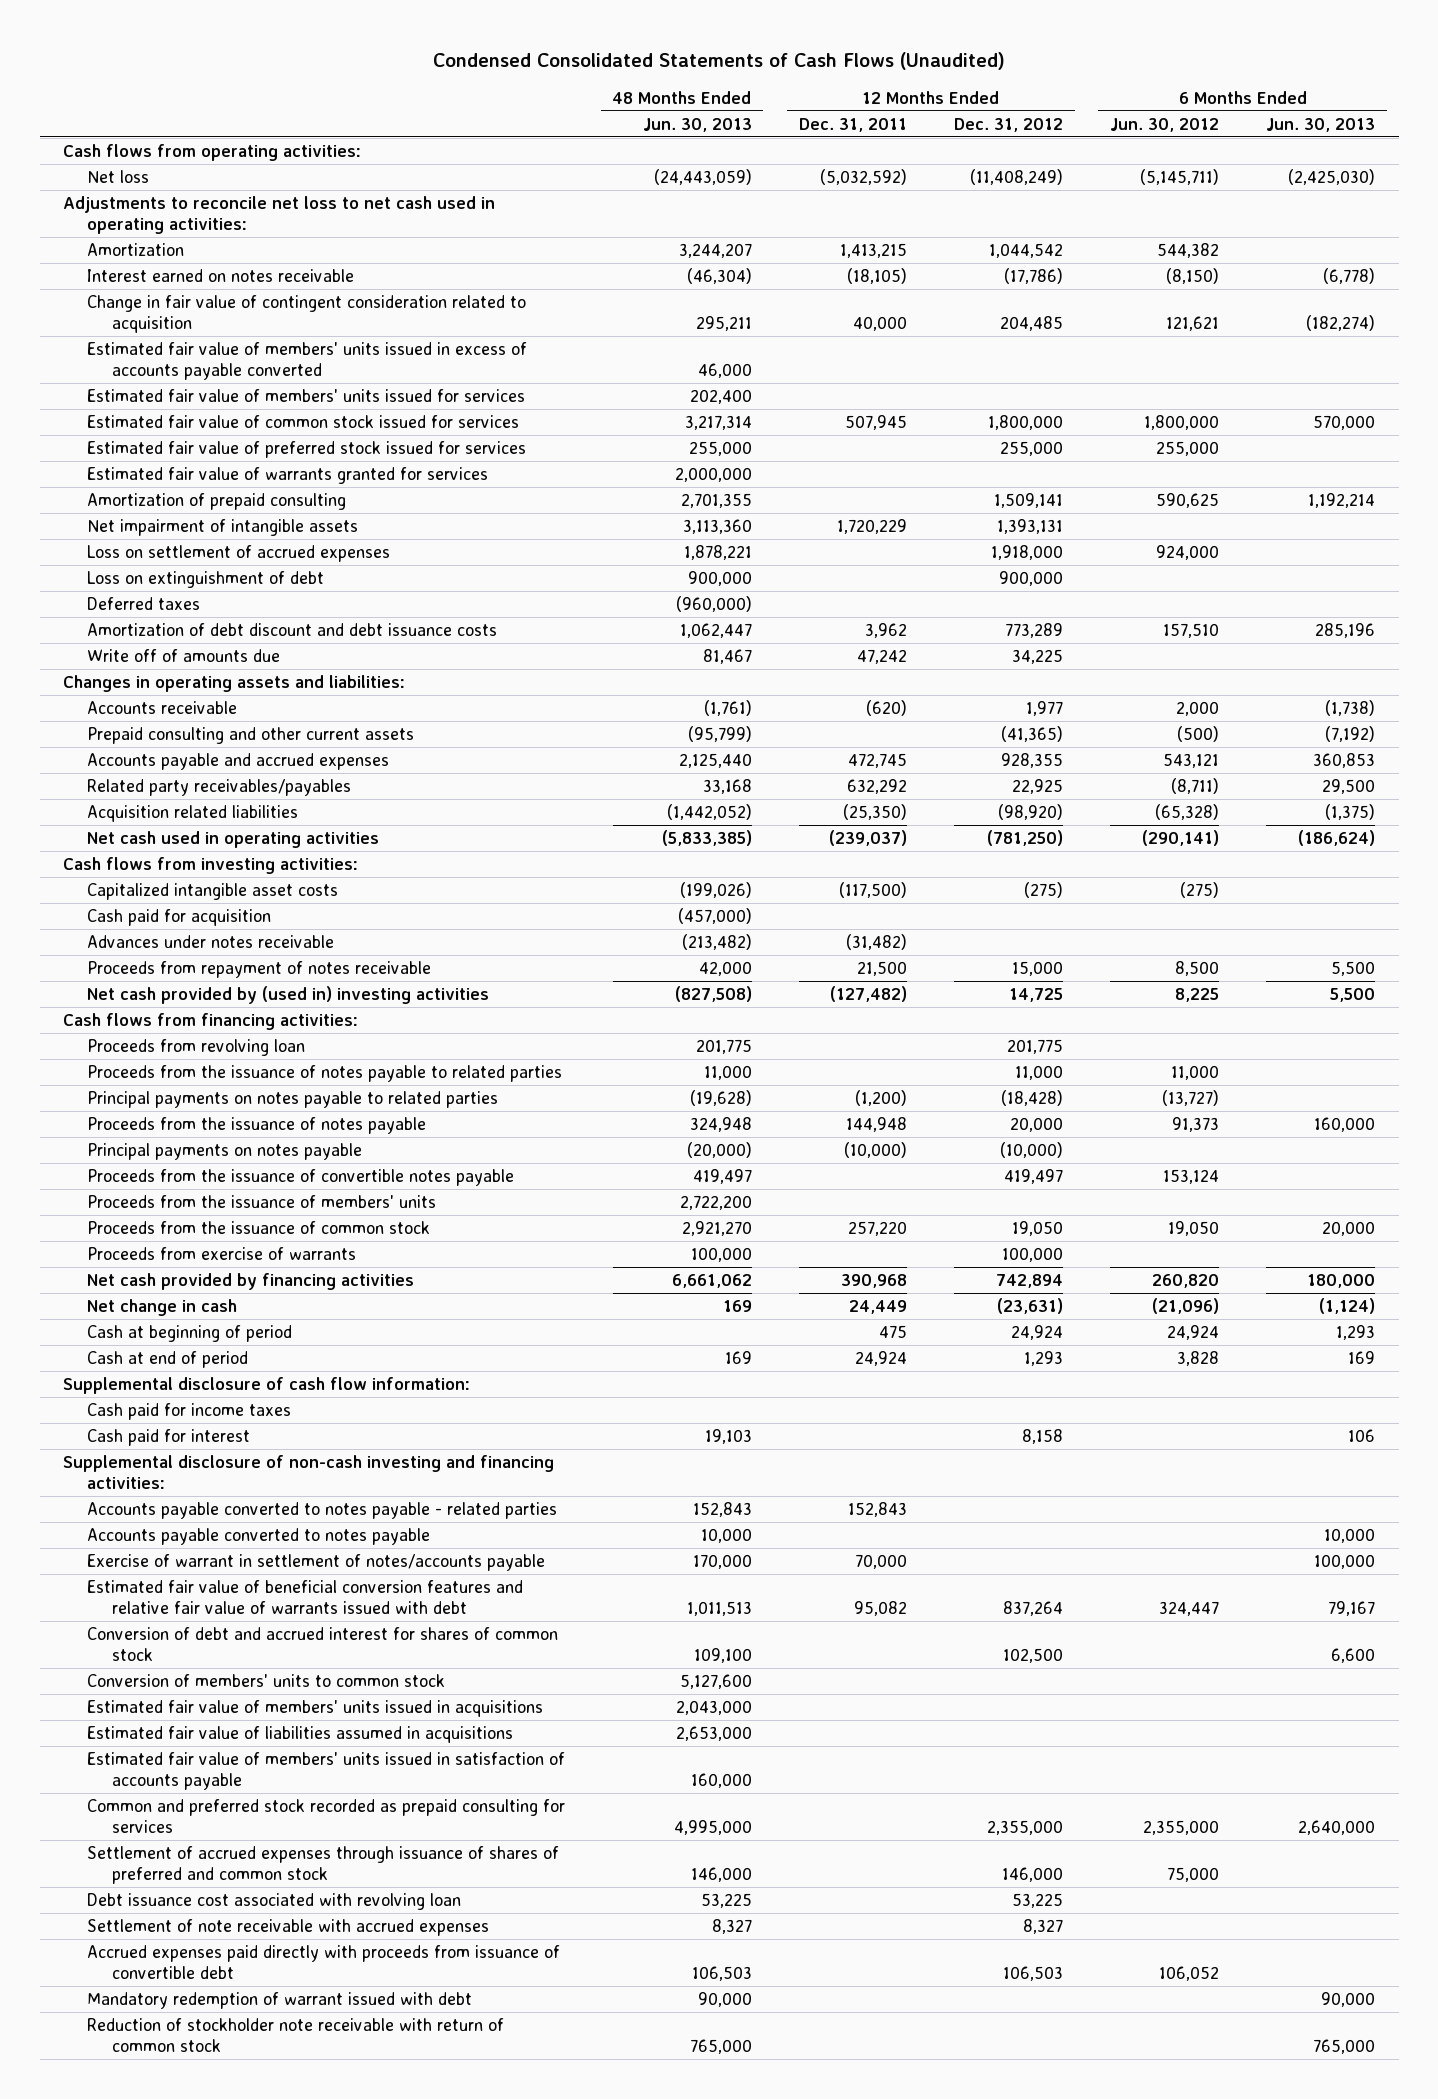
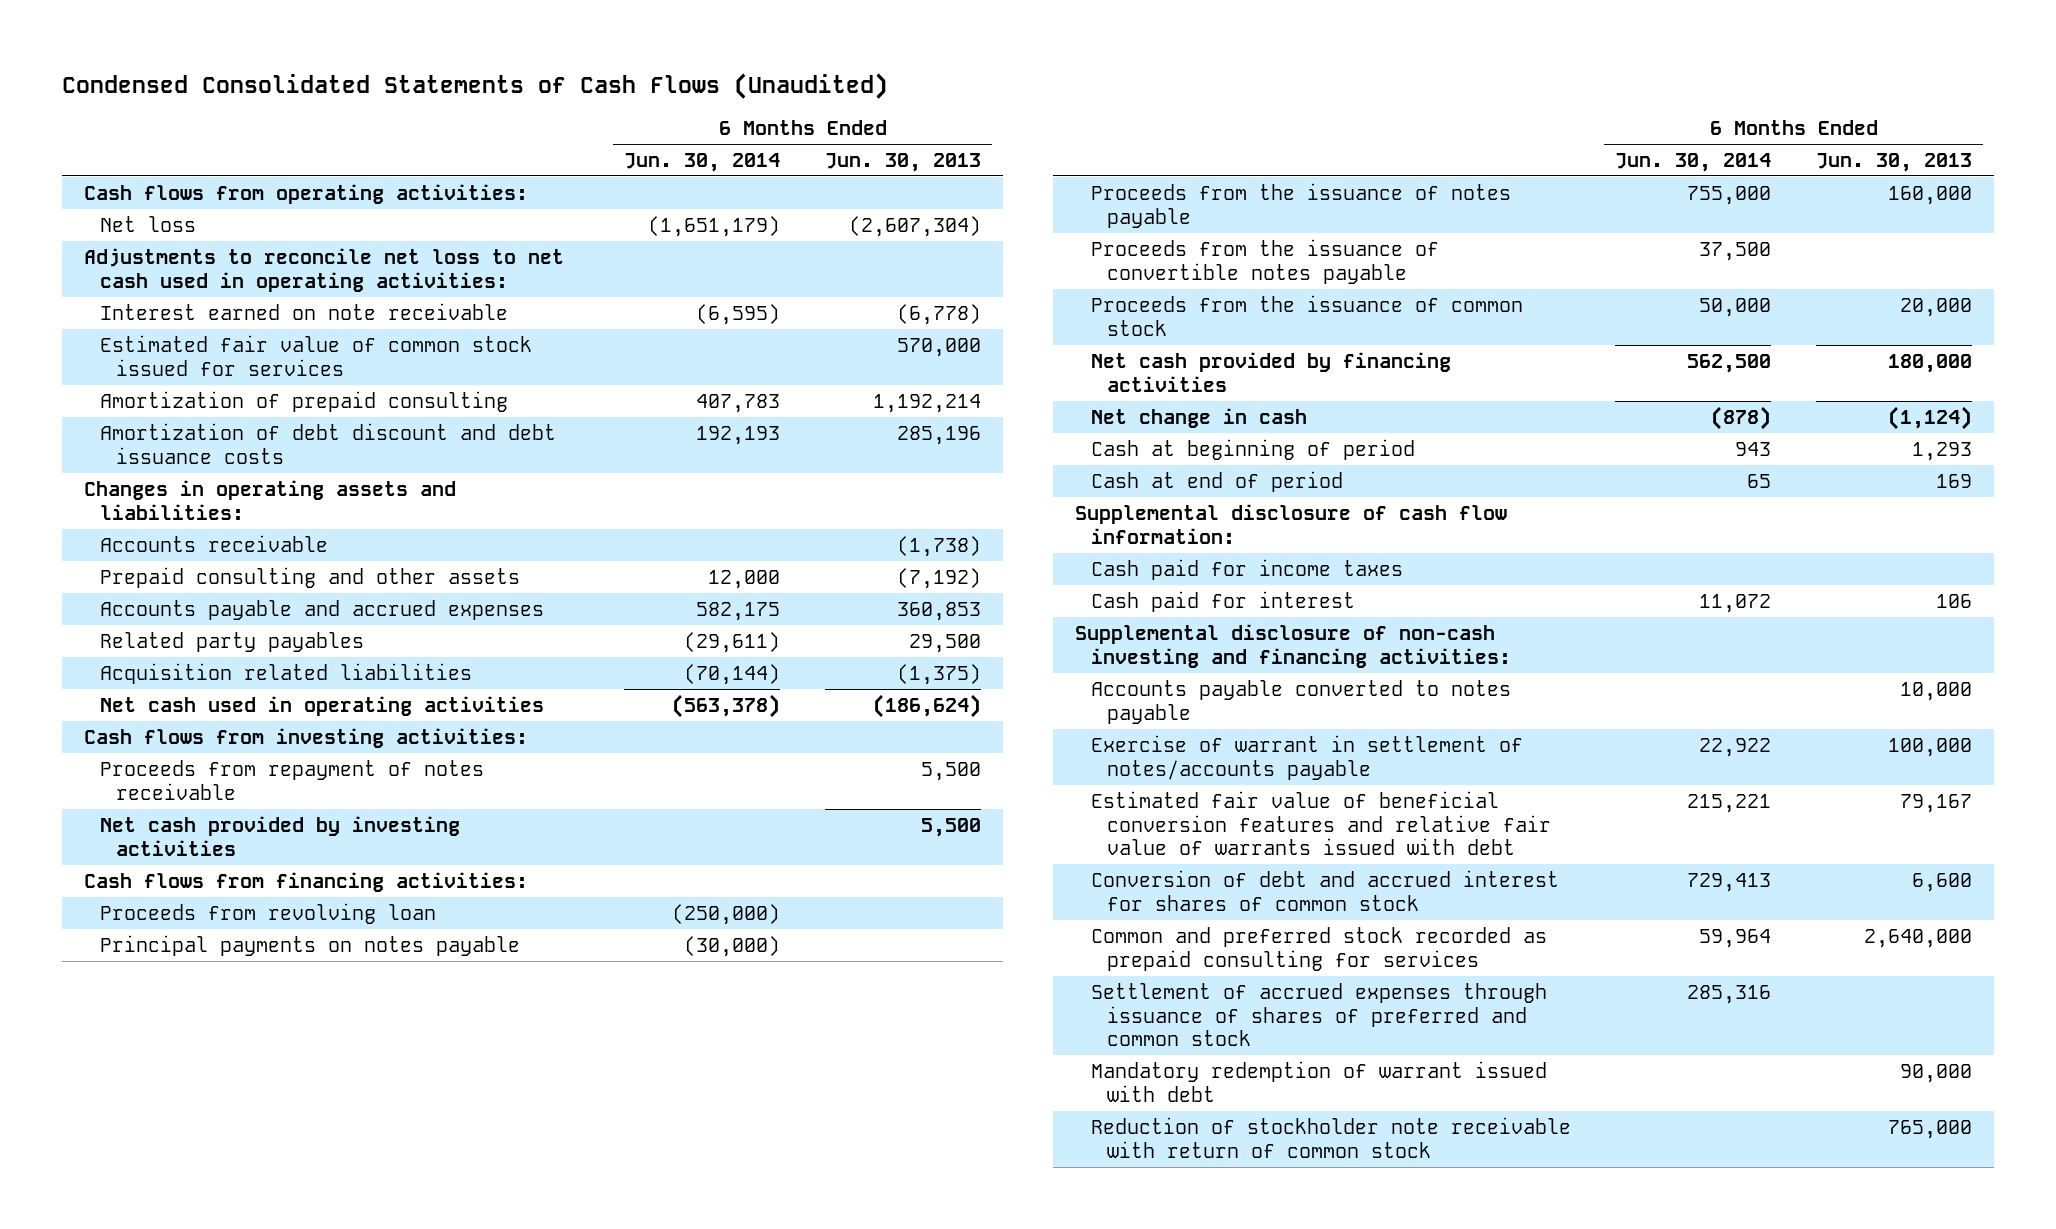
- | 48 Months Ended Jun. 30, 2013 | 12 Months Ended Dec. 31, 2011 | 12 Months Ended Dec. 31, 2012 | 6 Months Ended Jun. 30, 2012 | 6 Months Ended Jun. 30, 2013
+ | 6 Months Ended Jun. 30, 2014 | 6 Months Ended Jun. 30, 2013
- Net loss | (24,443,059) | (5,032,592) | (11,408,249) | (5,145,711) | (2,425,030)
+ Net loss | (1,651,179) | (2,607,304)
- Amortization | 3,244,207 | 1,413,215 | 1,044,542 | 544,382 |
- Interest earned on notes receivable | (46,304) | (18,105) | (17,786) | (8,150) | (6,778)
- Change in fair value of contingent consideration related to acquisition | 295,211 | 40,000 | 204,485 | 121,621 | (182,274)
- Estimated fair value of members' units issued in excess of accounts payable converted | 46,000 | | | |
- Estimated fair value of members' units issued for services | 202,400 | | | |
+ Interest earned on note receivable | (6,595) | (6,778)
- Estimated fair value of preferred stock issued for services | 255,000 | | 255,000 | 255,000 |
- Estimated fair value of warrants granted for services | 2,000,000 | | | |
- Net impairment of intangible assets | 3,113,360 | 1,720,229 | 1,393,131 | |
- Loss on settlement of accrued expenses | 1,878,221 | | 1,918,000 | 924,000 |
- Loss on extinguishment of debt | 900,000 | | 900,000 | |
- Deferred taxes | (960,000) | | | |
- Write off of amounts due | 81,467 | 47,242 | 34,225 | |
- Prepaid consulting and other current assets | (95,799) | | (41,365) | (500) | (7,192)
+ Prepaid consulting and other assets | 12,000 | (7,192)
- Related party receivables/payables | 33,168 | 632,292 | 22,925 | (8,711) | 29,500
+ Related party payables | (29,611) | 29,500
- Capitalized intangible asset costs | (199,026) | (117,500) | (275) | (275) |
- Cash paid for acquisition | (457,000) | | | |
- Advances under notes receivable | (213,482) | (31,482) | | |
- Net cash provided by (used in) investing activities | (827,508) | (127,482) | 14,725 | 8,225 | 5,500
+ Net cash provided by investing activities | | 5,500
- Proceeds from the issuance of notes payable to related parties | 11,000 | | 11,000 | 11,000 |
- Principal payments on notes payable to related parties | (19,628) | (1,200) | (18,428) | (13,727) |
moved down: Proceeds from the issuance of notes payable | 755,000 | 160,000
- Proceeds from the issuance of members' units | 2,722,200 | | | |
- Proceeds from exercise of warrants | 100,000 | | 100,000 | |
- Accounts payable converted to notes payable - related parties | 152,843 | 152,843 | | |
- Conversion of members' units to common stock | 5,127,600 | | | |
- Estimated fair value of members' units issued in acquisitions | 2,043,000 | | | |
- Estimated fair value of liabilities assumed in acquisitions | 2,653,000 | | | |
- Estimated fair value of members' units issued in satisfaction of accounts payable | 160,000 | | | |
- Debt issuance cost associated with revolving loan | 53,225 | | 53,225 | |
- Settlement of note receivable with accrued expenses | 8,327 | | 8,327 | |
- Accrued expenses paid directly with proceeds from issuance of convertible debt | 106,503 | | 106,503 | 106,052 |

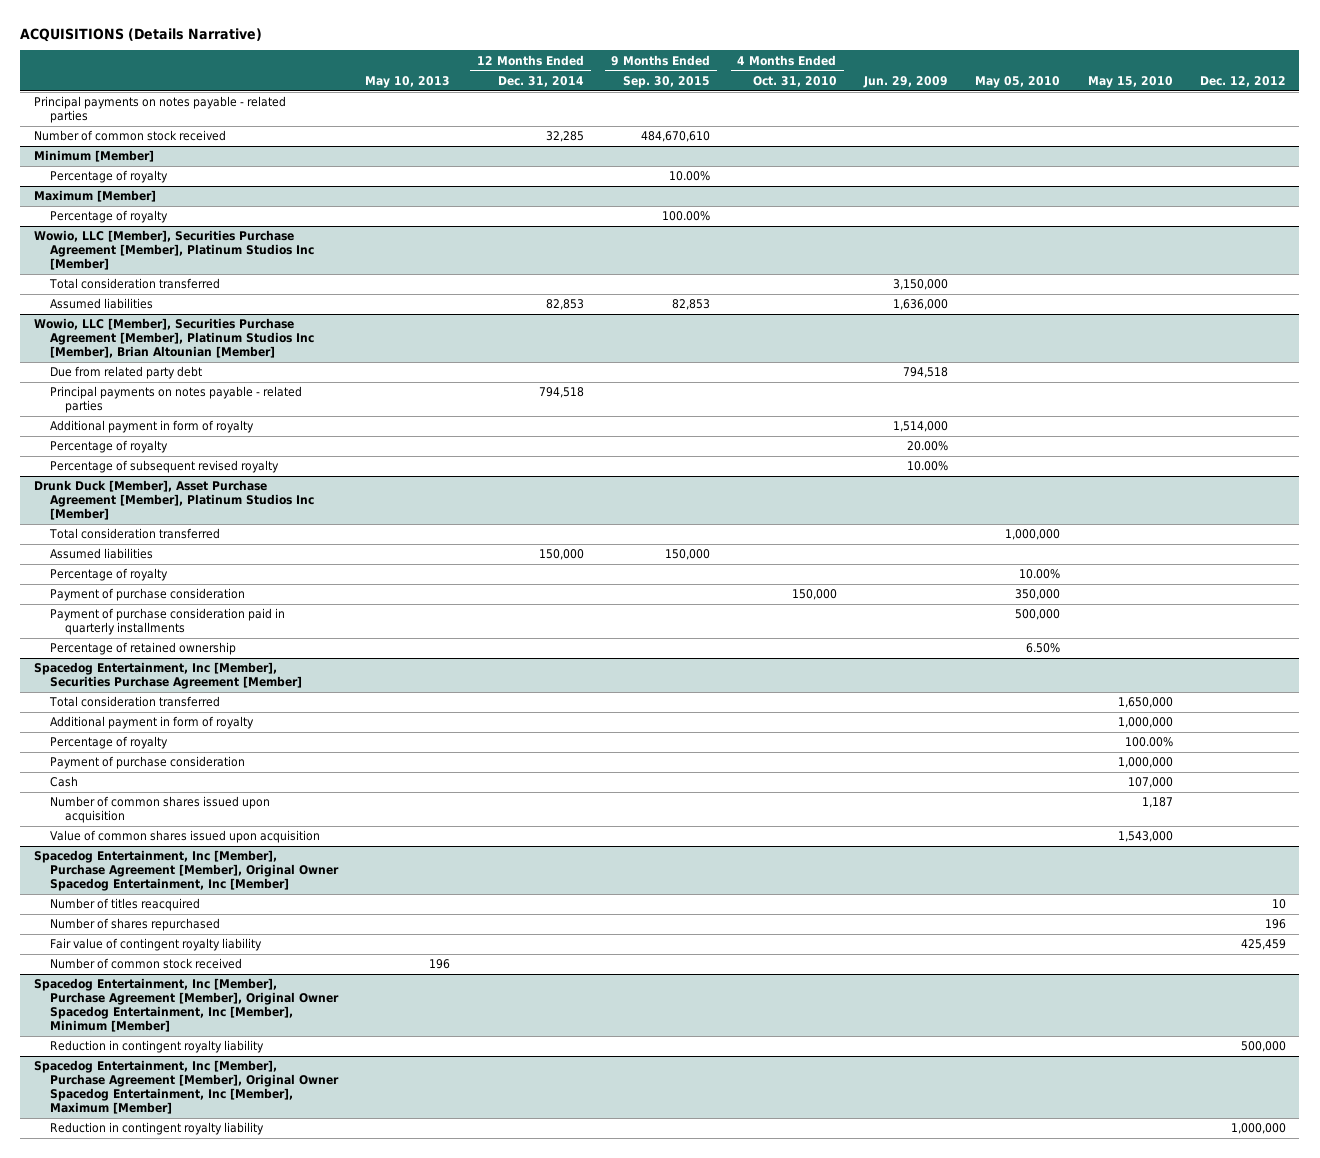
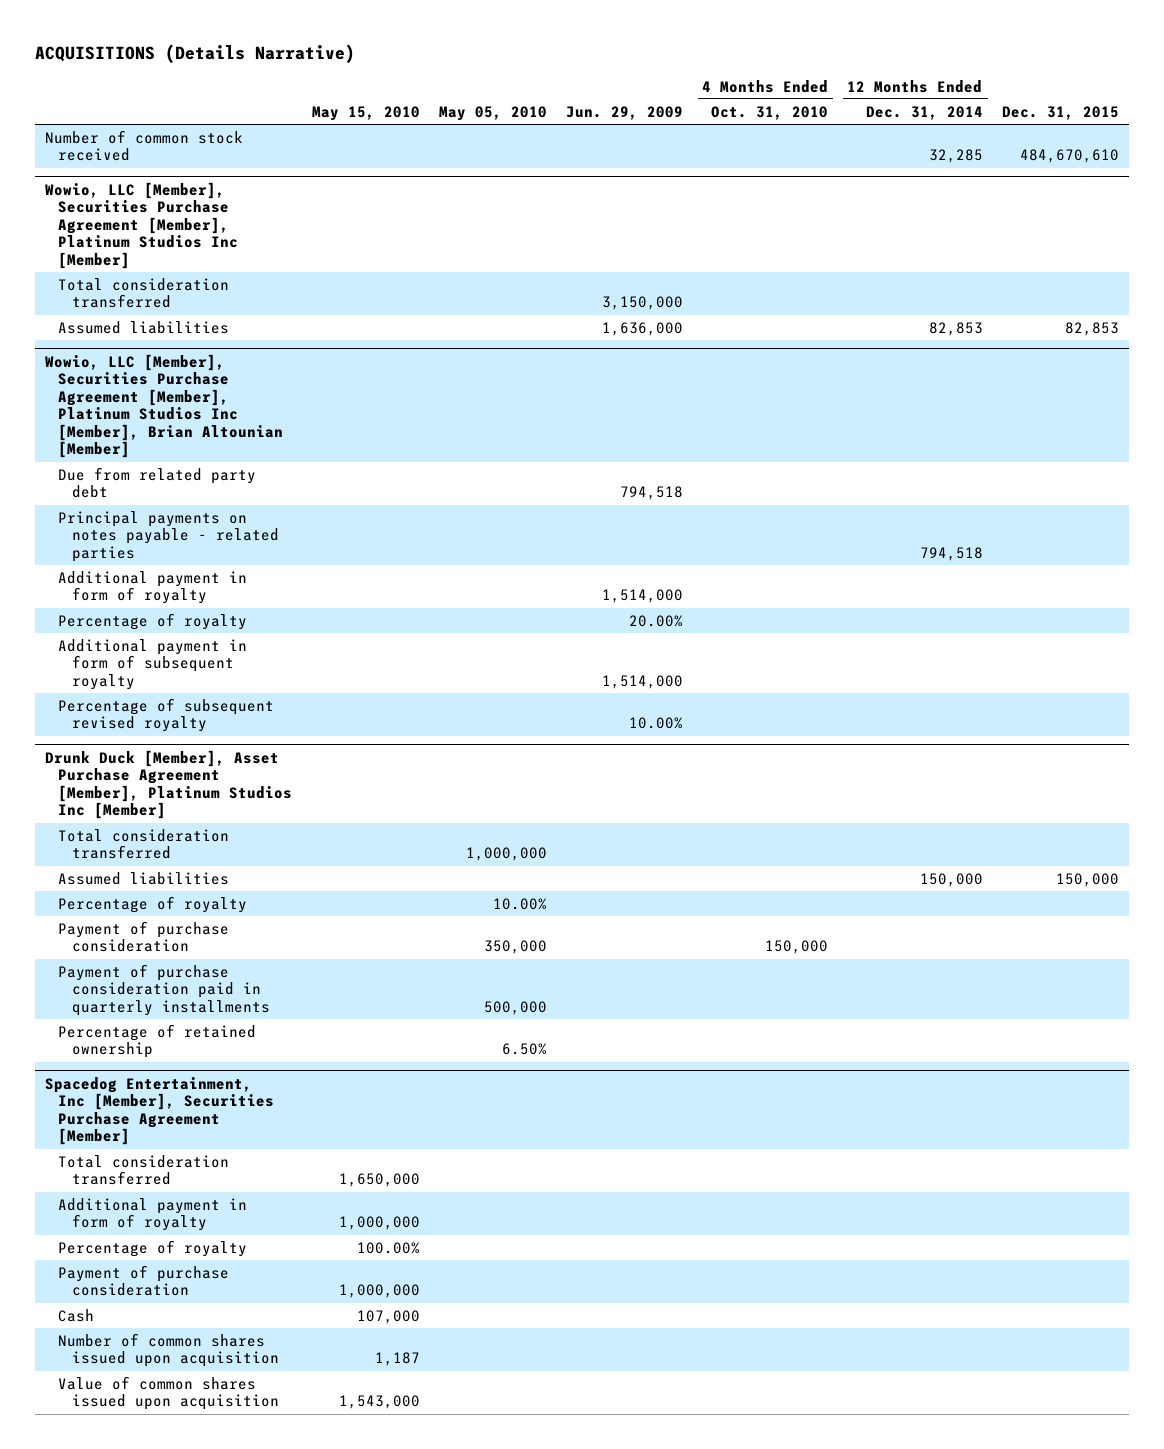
- | May 10, 2013 | 12 Months Ended Dec. 31, 2014 | 9 Months Ended Sep. 30, 2015 | 4 Months Ended Oct. 31, 2010 | Jun. 29, 2009 | May 05, 2010 | May 15, 2010 | Dec. 12, 2012
+ | May 15, 2010 | May 05, 2010 | Jun. 29, 2009 | 4 Months Ended Oct. 31, 2010 | 12 Months Ended Dec. 31, 2014 | Dec. 31, 2015
- Principal payments on notes payable - related parties
- Minimum [Member]
- Percentage of royalty | | | 10.00% | | | | |
- Maximum [Member]
- Percentage of royalty | | | 100.00% | | | | |
@ Wowio, LLC [Member], Securities Purchase Agreement [Member], Platinum Studios Inc [Member], Brian Altounian [Member]
+ Additional payment in form of subsequent royalty | | | 1,514,000 | | |
- Spacedog Entertainment, Inc [Member], Purchase Agreement [Member], Original Owner Spacedog Entertainment, Inc [Member]
- Number of titles reacquired | | | | | | | | 10
- Number of shares repurchased | | | | | | | | 196
- Fair value of contingent royalty liability | | | | | | | | 425,459
- Number of common stock received | 196 | | | | | | |
- Spacedog Entertainment, Inc [Member], Purchase Agreement [Member], Original Owner Spacedog Entertainment, Inc [Member], Minimum [Member]
- Reduction in contingent royalty liability | | | | | | | | 500,000
- Spacedog Entertainment, Inc [Member], Purchase Agreement [Member], Original Owner Spacedog Entertainment, Inc [Member], Maximum [Member]
- Reduction in contingent royalty liability | | | | | | | | 1,000,000

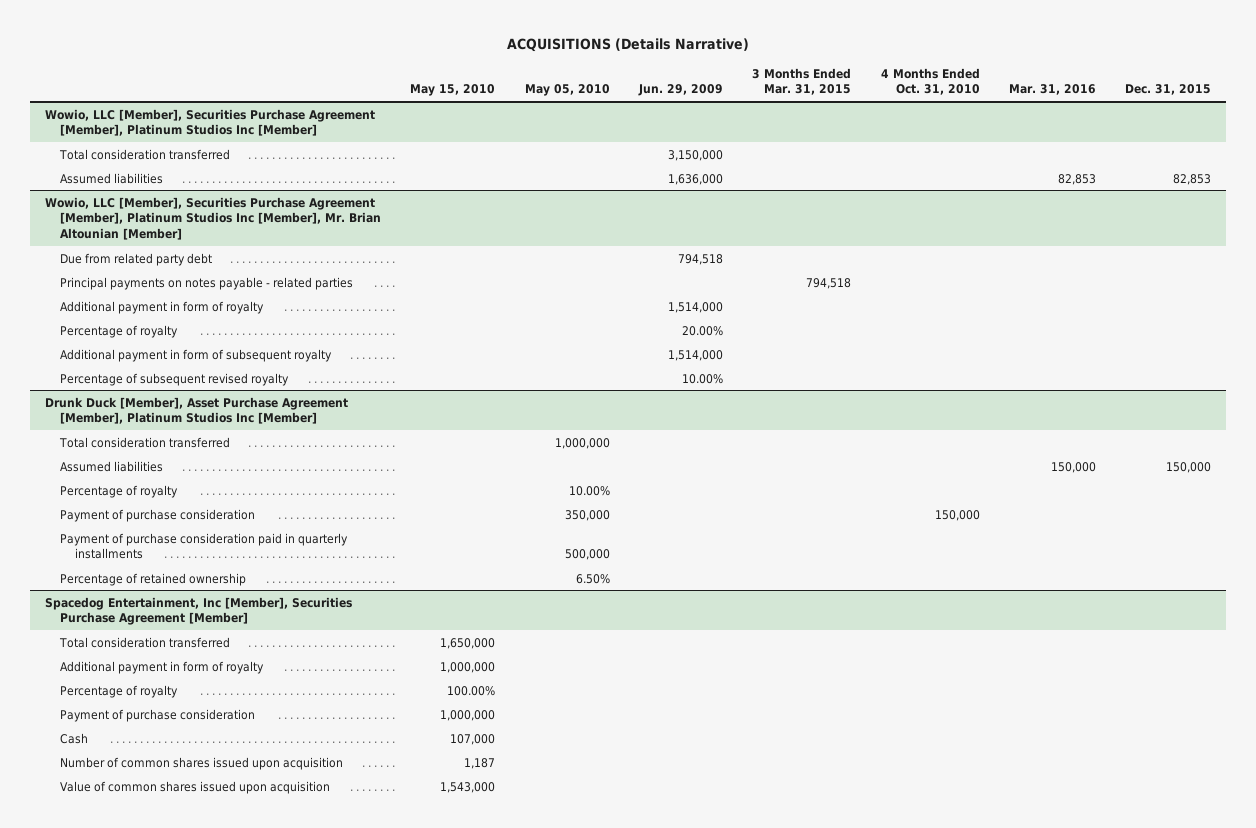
- | May 15, 2010 | May 05, 2010 | Jun. 29, 2009 | 4 Months Ended Oct. 31, 2010 | 12 Months Ended Dec. 31, 2014 | Dec. 31, 2015
+ | May 15, 2010 | May 05, 2010 | Jun. 29, 2009 | 3 Months Ended Mar. 31, 2015 | 4 Months Ended Oct. 31, 2010 | Mar. 31, 2016 | Dec. 31, 2015
- Number of common stock received | | | | | 32,285 | 484,670,610
- Wowio, LLC [Member], Securities Purchase Agreement [Member], Platinum Studios Inc [Member], Brian Altounian [Member]
+ Wowio, LLC [Member], Securities Purchase Agreement [Member], Platinum Studios Inc [Member], Mr. Brian Altounian [Member]

